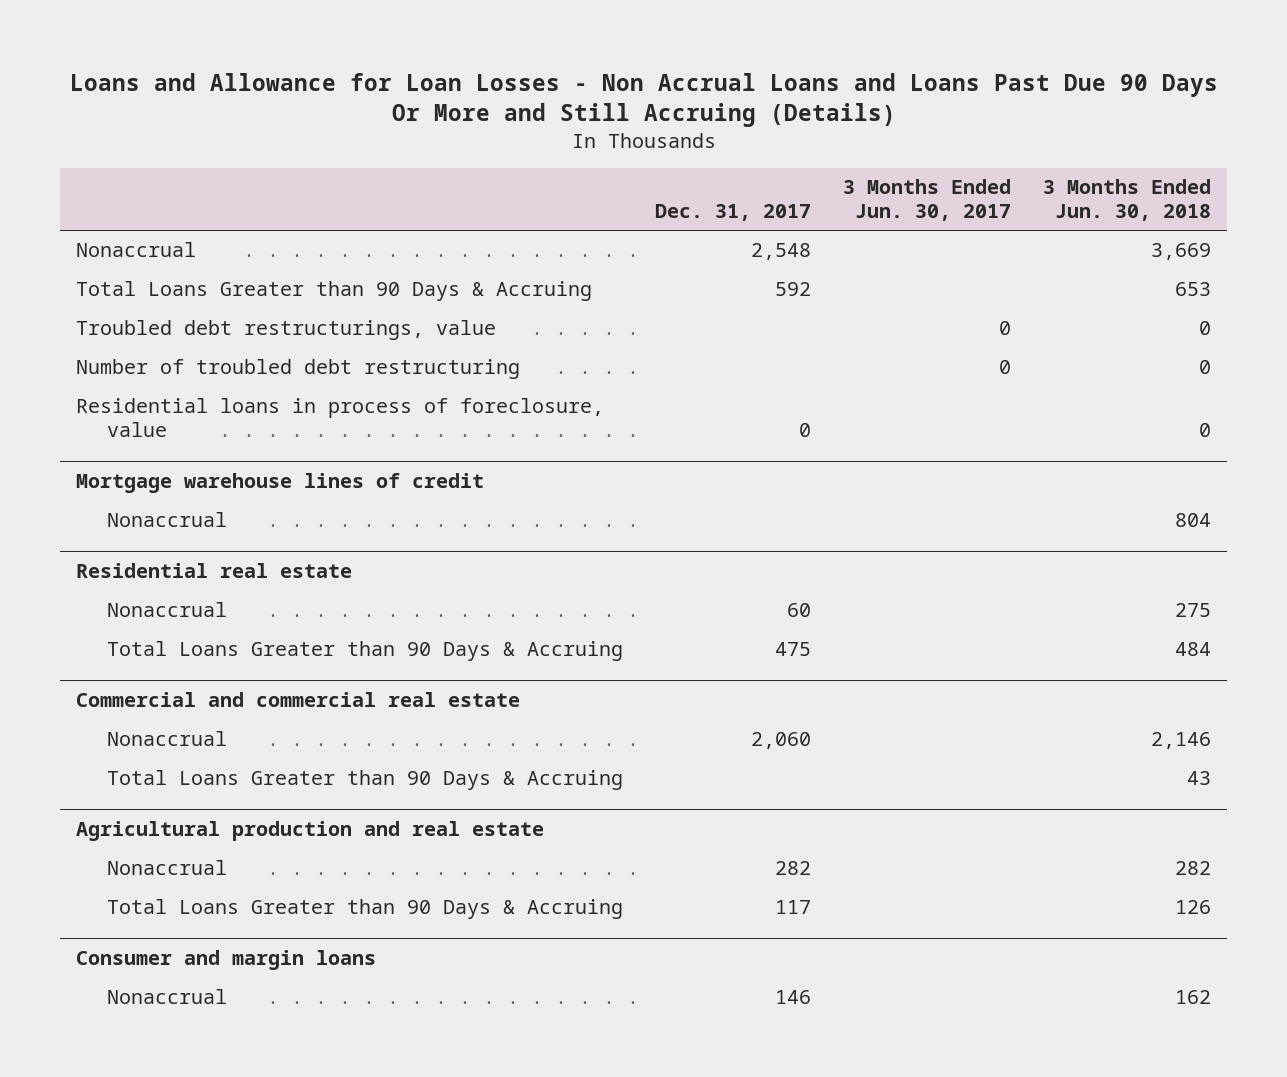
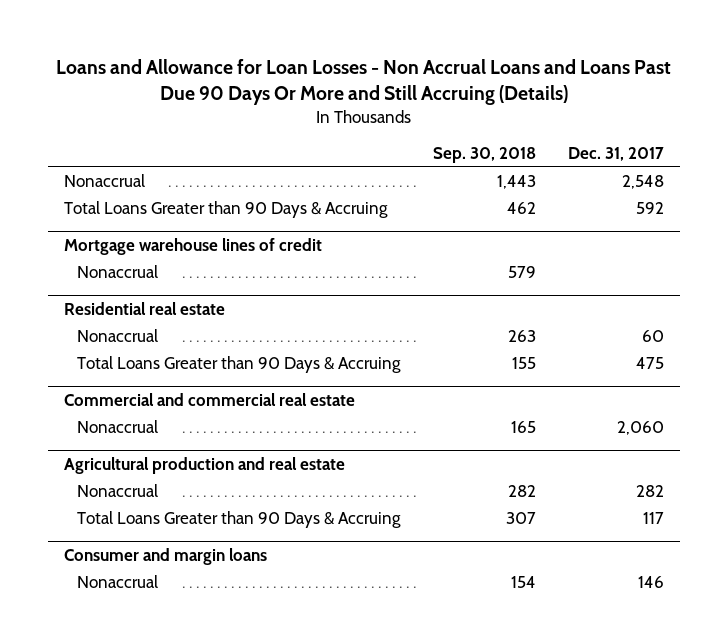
- | Dec. 31, 2017 | 3 Months Ended Jun. 30, 2017 | 3 Months Ended Jun. 30, 2018
+ | Sep. 30, 2018 | Dec. 31, 2017
- Troubled debt restructurings, value | | 0 | 0
- Number of troubled debt restructuring | | 0 | 0
- Residential loans in process of foreclosure, value | 0 | | 0
@ Commercial and commercial real estate
- Total Loans Greater than 90 Days & Accruing | | | 43

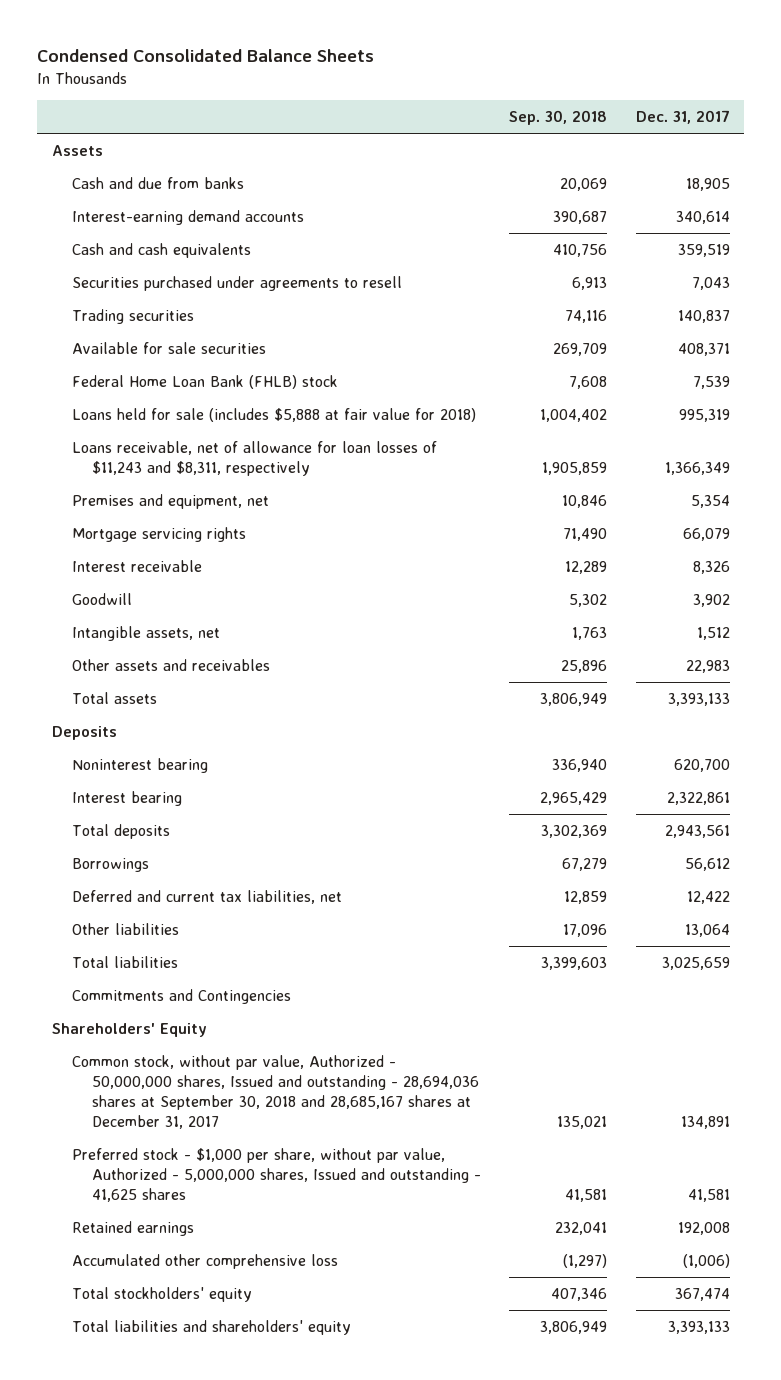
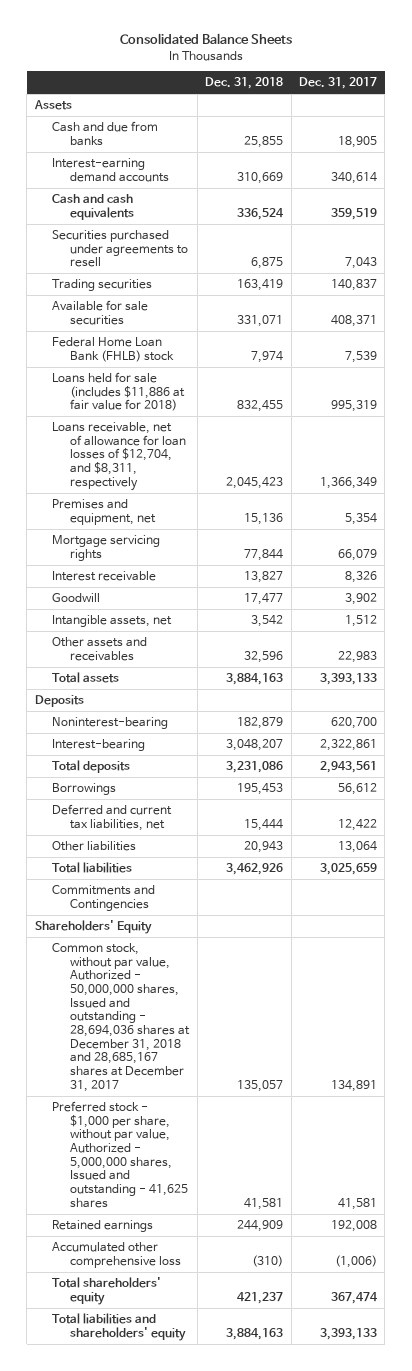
- Condensed Consolidated Balance Sheets
+ Consolidated Balance Sheets
- | Sep. 30, 2018 | Dec. 31, 2017
+ | Dec. 31, 2018 | Dec. 31, 2017
- Loans held for sale (includes $5,888 at fair value for 2018) | 1,004,402 | 995,319
- Loans receivable, net of allowance for loan losses of $11,243 and $8,311, respectively | 1,905,859 | 1,366,349
+ Loans held for sale (includes $11,886 at fair value for 2018) | 832,455 | 995,319
+ Loans receivable, net of allowance for loan losses of $12,704, and $8,311, respectively | 2,045,423 | 1,366,349
- Noninterest bearing | 336,940 | 620,700
- Interest bearing | 2,965,429 | 2,322,861
+ Noninterest-bearing | 182,879 | 620,700
+ Interest-bearing | 3,048,207 | 2,322,861
- Common stock, without par value, Authorized - 50,000,000 shares, Issued and outstanding - 28,694,036 shares at September 30, 2018 and 28,685,167 shares at December 31, 2017 | 135,021 | 134,891
+ Common stock, without par value, Authorized - 50,000,000 shares, Issued and outstanding - 28,694,036 shares at December 31, 2018 and 28,685,167 shares at December 31, 2017 | 135,057 | 134,891
- Total stockholders' equity | 407,346 | 367,474
+ Total shareholders' equity | 421,237 | 367,474

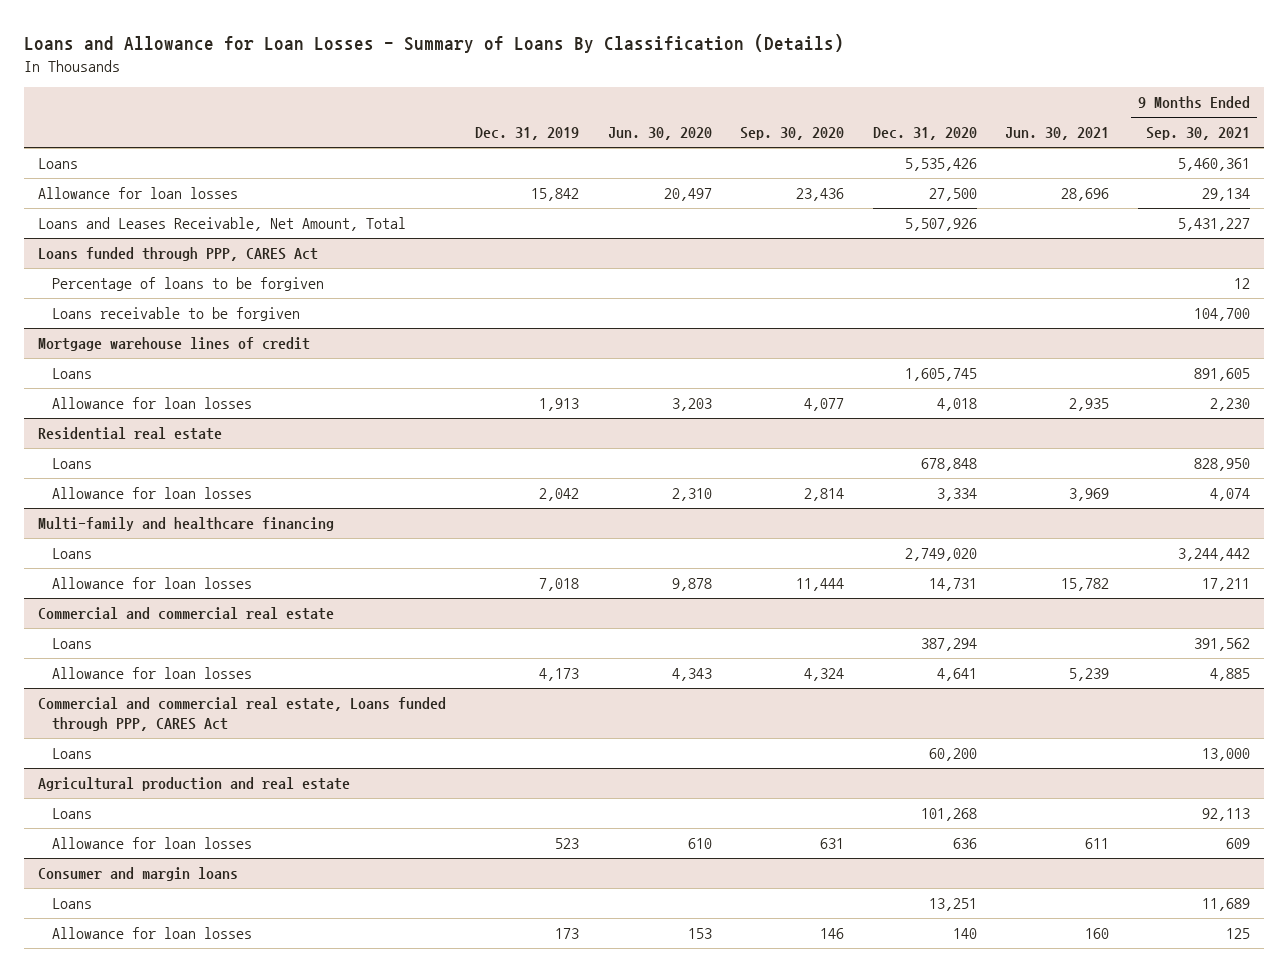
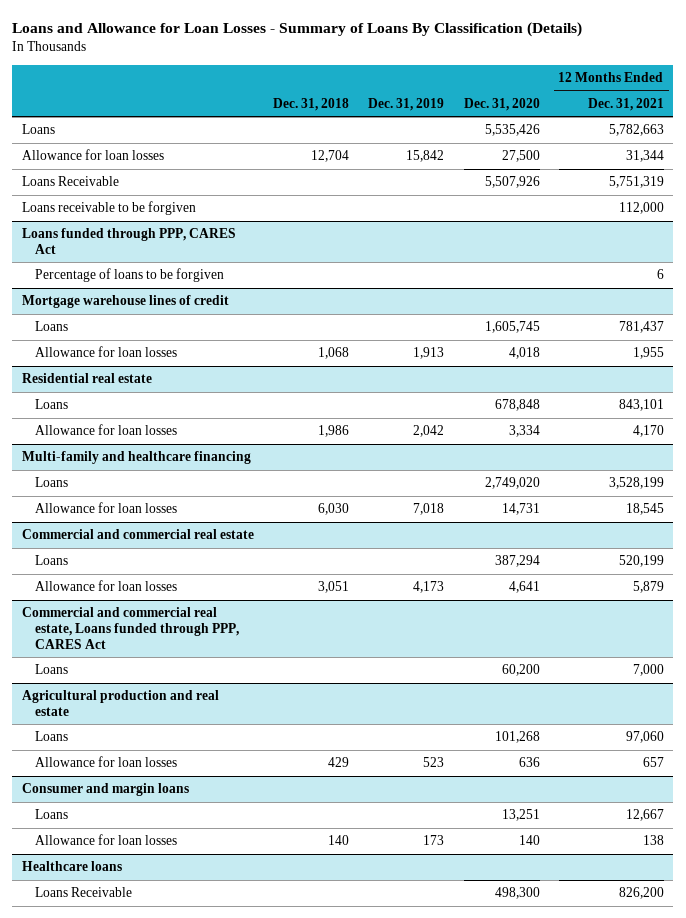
- | Dec. 31, 2019 | Jun. 30, 2020 | Sep. 30, 2020 | Dec. 31, 2020 | Jun. 30, 2021 | 9 Months Ended Sep. 30, 2021
+ | Dec. 31, 2018 | Dec. 31, 2019 | Dec. 31, 2020 | 12 Months Ended Dec. 31, 2021
- Loans and Leases Receivable, Net Amount, Total | | | | 5,507,926 | | 5,431,227
+ Loans Receivable | | | 5,507,926 | 5,751,319
+ Loans receivable to be forgiven | | | | 112,000
@ Loans funded through PPP, CARES Act
- Loans receivable to be forgiven | | | | | | 104,700
+ Healthcare loans
+ Loans Receivable | | | 498,300 | 826,200

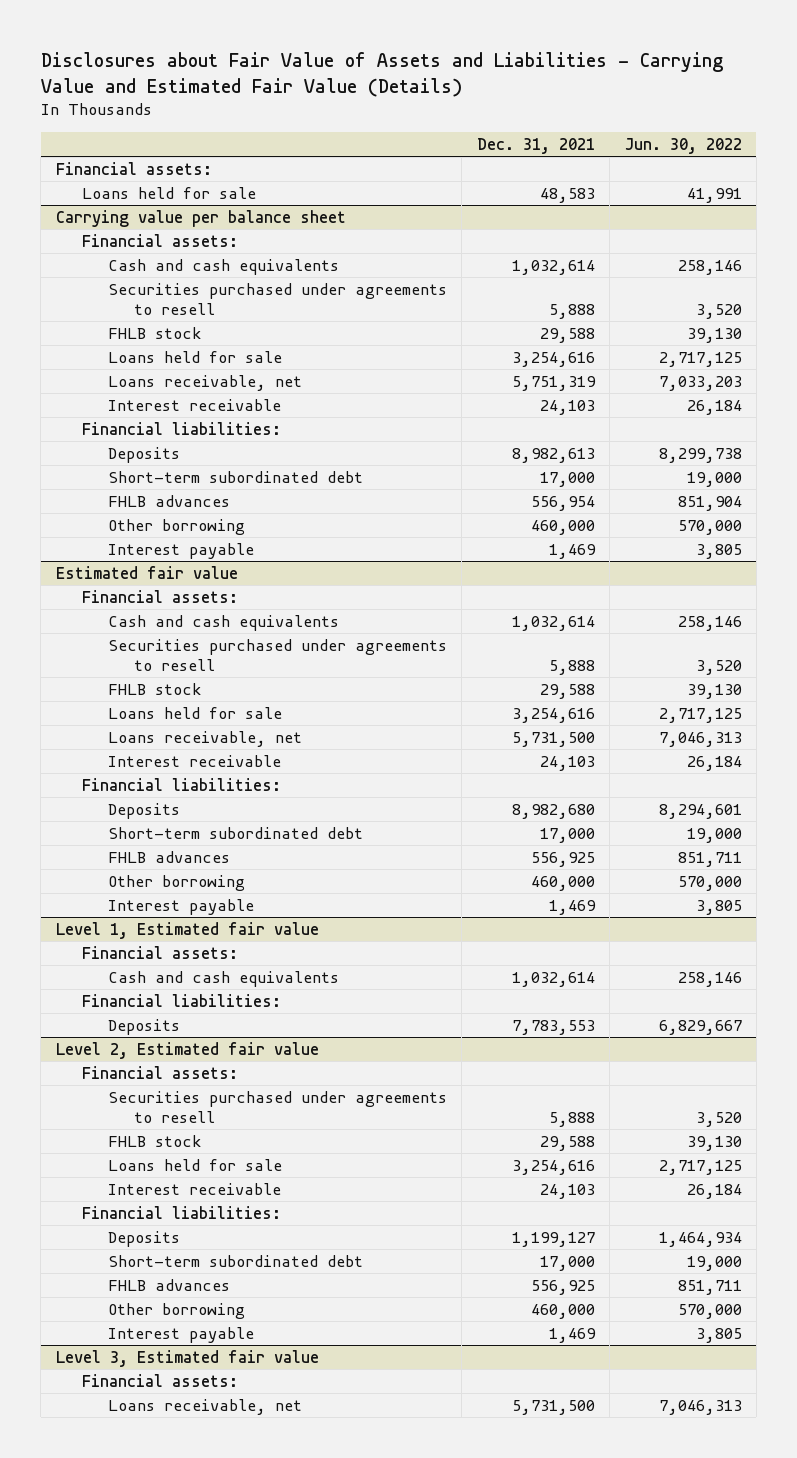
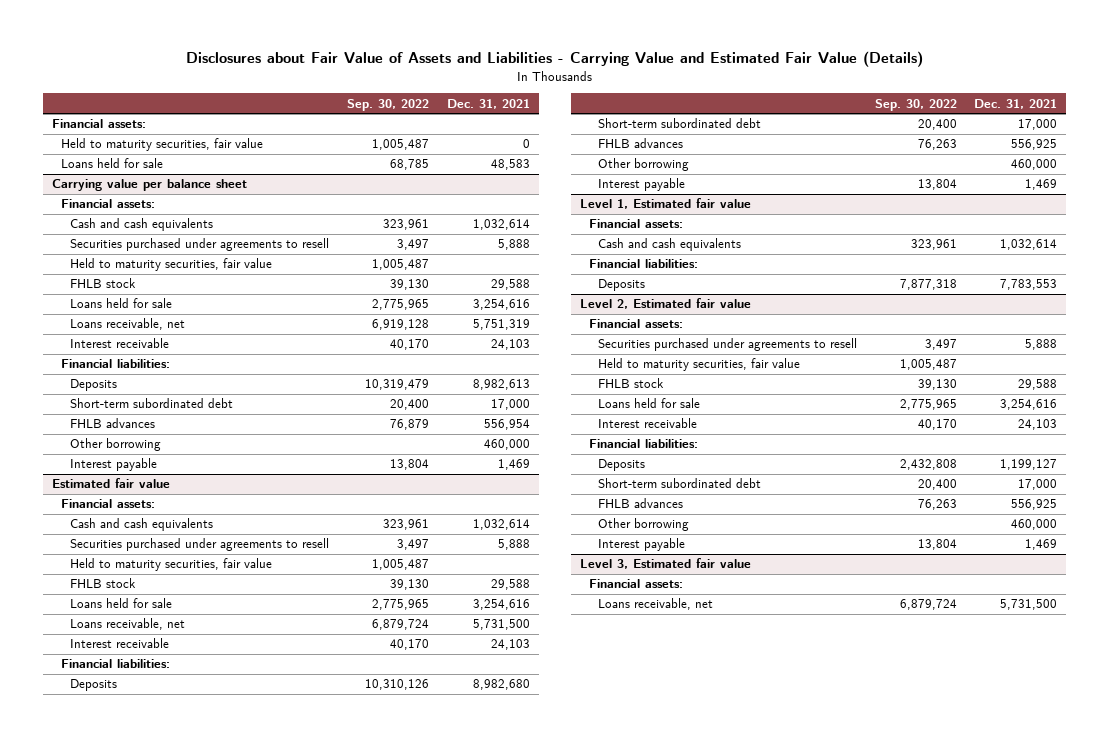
- | Dec. 31, 2021 | Jun. 30, 2022
+ | Sep. 30, 2022 | Dec. 31, 2021
+ Held to maturity securities, fair value | 1,005,487 | 0
@ Carrying value per balance sheet
+ Held to maturity securities, fair value | 1,005,487 |
@ Estimated fair value
+ Held to maturity securities, fair value | 1,005,487 |
@ Level 2, Estimated fair value
+ Held to maturity securities, fair value | 1,005,487 |

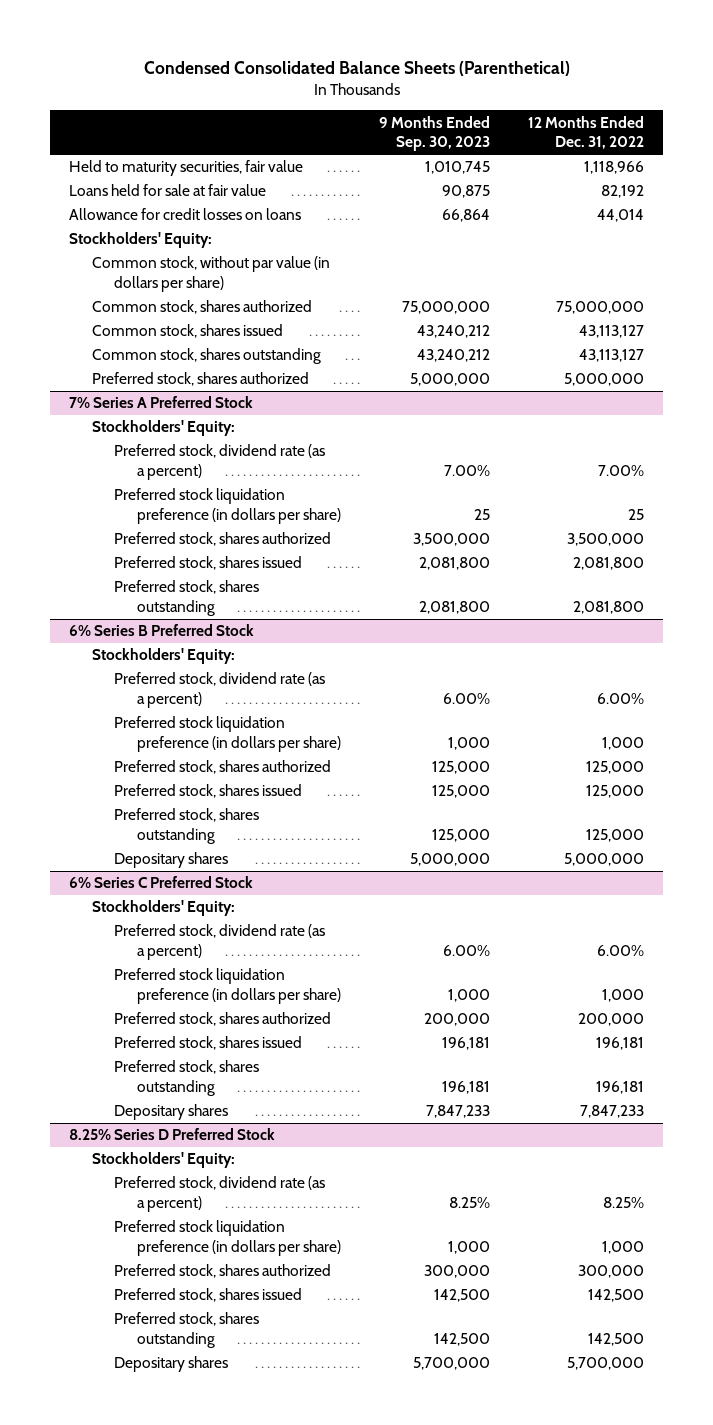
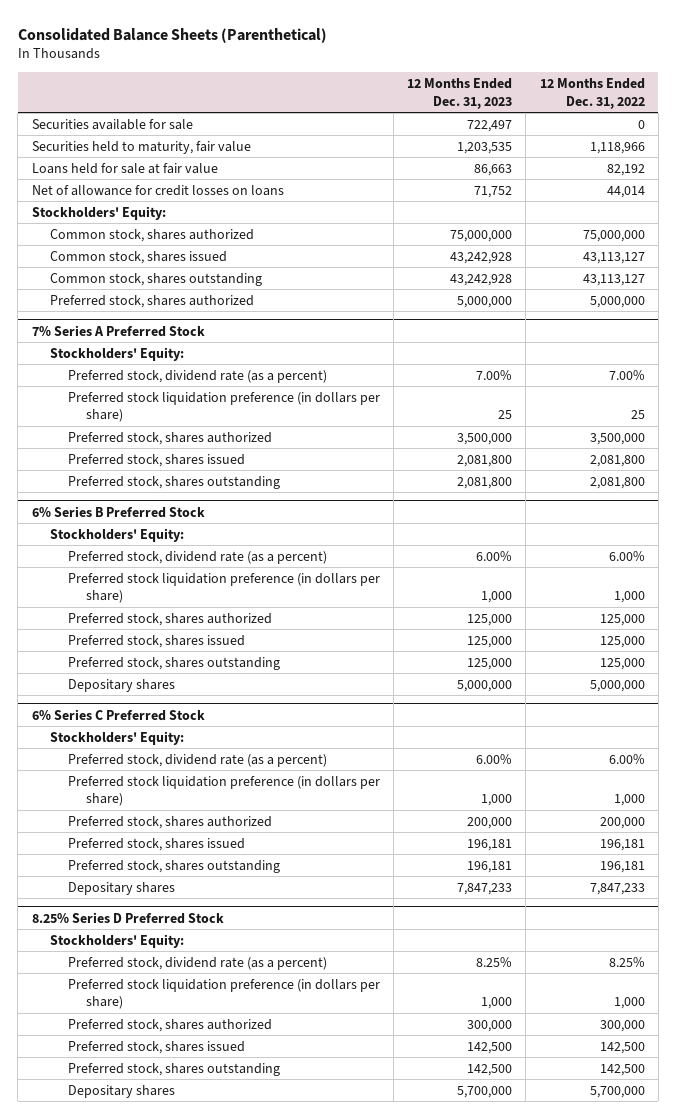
- Condensed Consolidated Balance Sheets (Parenthetical)
+ Consolidated Balance Sheets (Parenthetical)
- | 9 Months Ended Sep. 30, 2023 | 12 Months Ended Dec. 31, 2022
+ | 12 Months Ended Dec. 31, 2023 | 12 Months Ended Dec. 31, 2022
- Held to maturity securities, fair value | 1,010,745 | 1,118,966
+ Securities available for sale | 722,497 | 0
+ Securities held to maturity, fair value | 1,203,535 | 1,118,966
- Allowance for credit losses on loans | 66,864 | 44,014
+ Net of allowance for credit losses on loans | 71,752 | 44,014
- Common stock, without par value (in dollars per share)

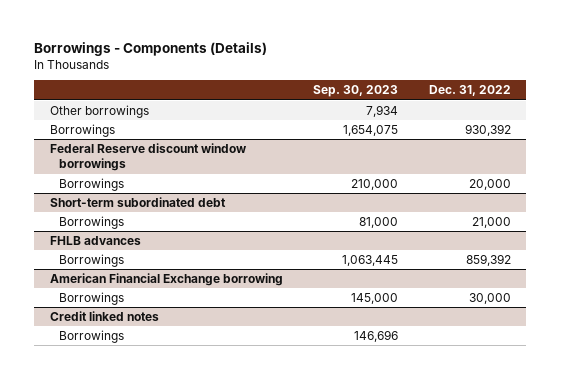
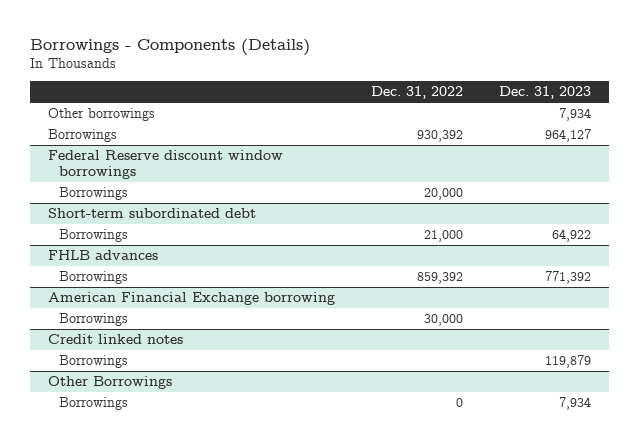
- | Sep. 30, 2023 | Dec. 31, 2022
+ | Dec. 31, 2022 | Dec. 31, 2023
+ Other Borrowings
+ Borrowings | 0 | 7,934

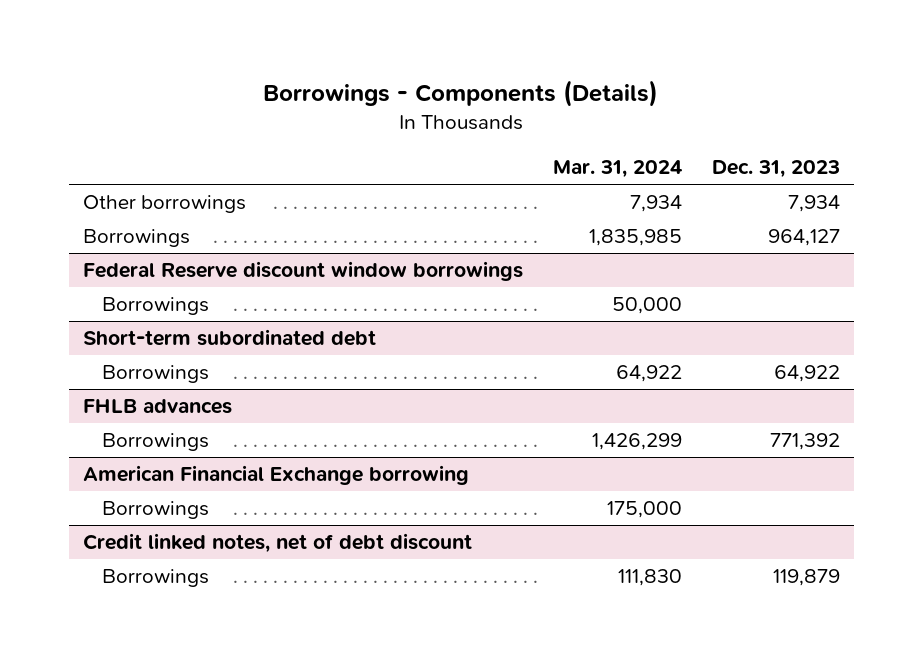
- | Dec. 31, 2022 | Dec. 31, 2023
+ | Mar. 31, 2024 | Dec. 31, 2023
- Credit linked notes
+ Credit linked notes, net of debt discount
- Other Borrowings
- Borrowings | 0 | 7,934

